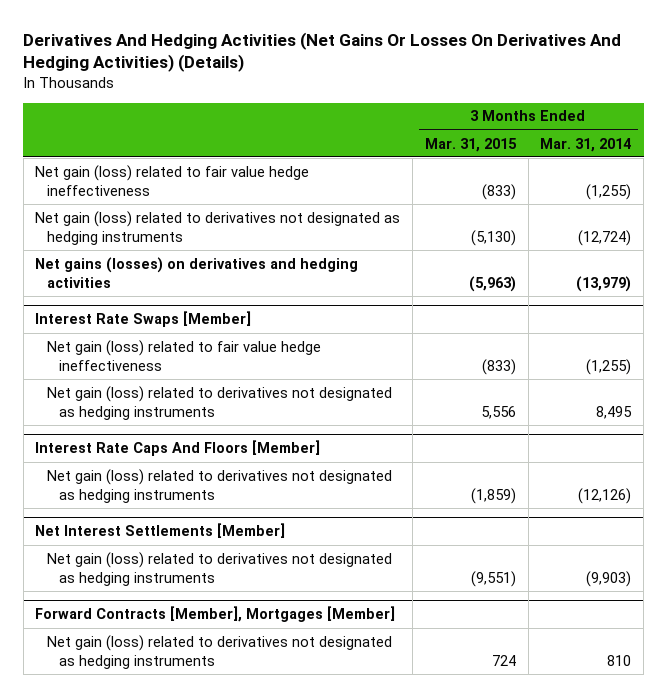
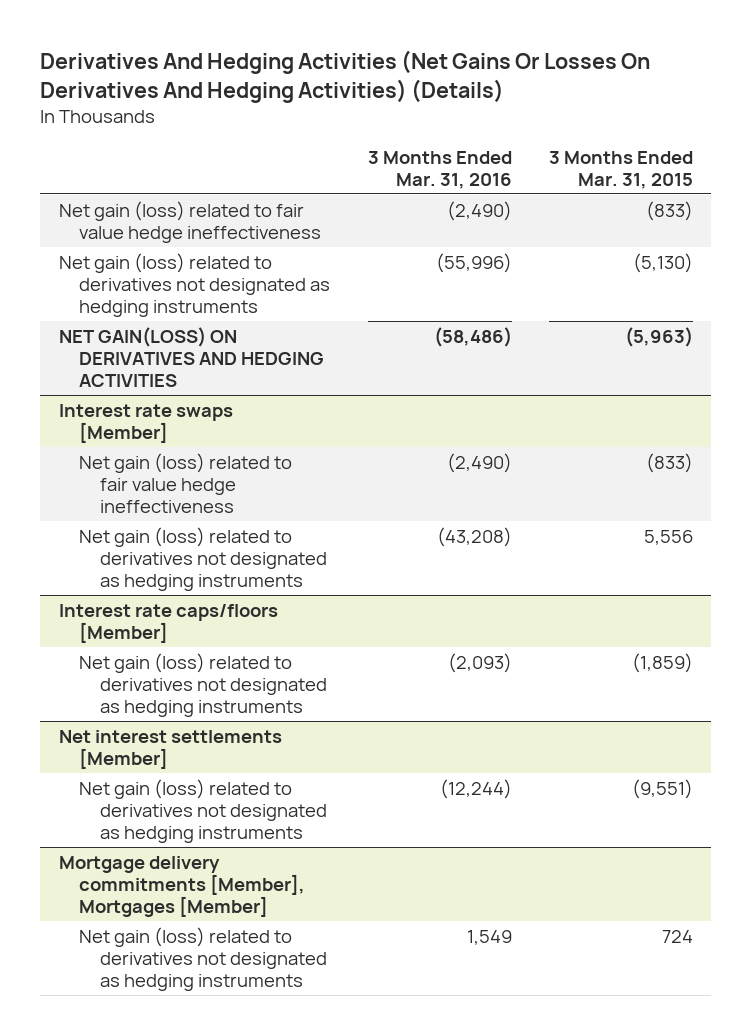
- | 3 Months Ended Mar. 31, 2015 | 3 Months Ended Mar. 31, 2014
+ | 3 Months Ended Mar. 31, 2016 | 3 Months Ended Mar. 31, 2015
- Net gains (losses) on derivatives and hedging activities | (5,963) | (13,979)
- Interest Rate Swaps [Member]
+ NET GAIN(LOSS) ON DERIVATIVES AND HEDGING ACTIVITIES | (58,486) | (5,963)
+ Interest rate swaps [Member]
- Interest Rate Caps And Floors [Member]
+ Interest rate caps/floors [Member]
- Net Interest Settlements [Member]
+ Net interest settlements [Member]
- Forward Contracts [Member], Mortgages [Member]
+ Mortgage delivery commitments [Member], Mortgages [Member]

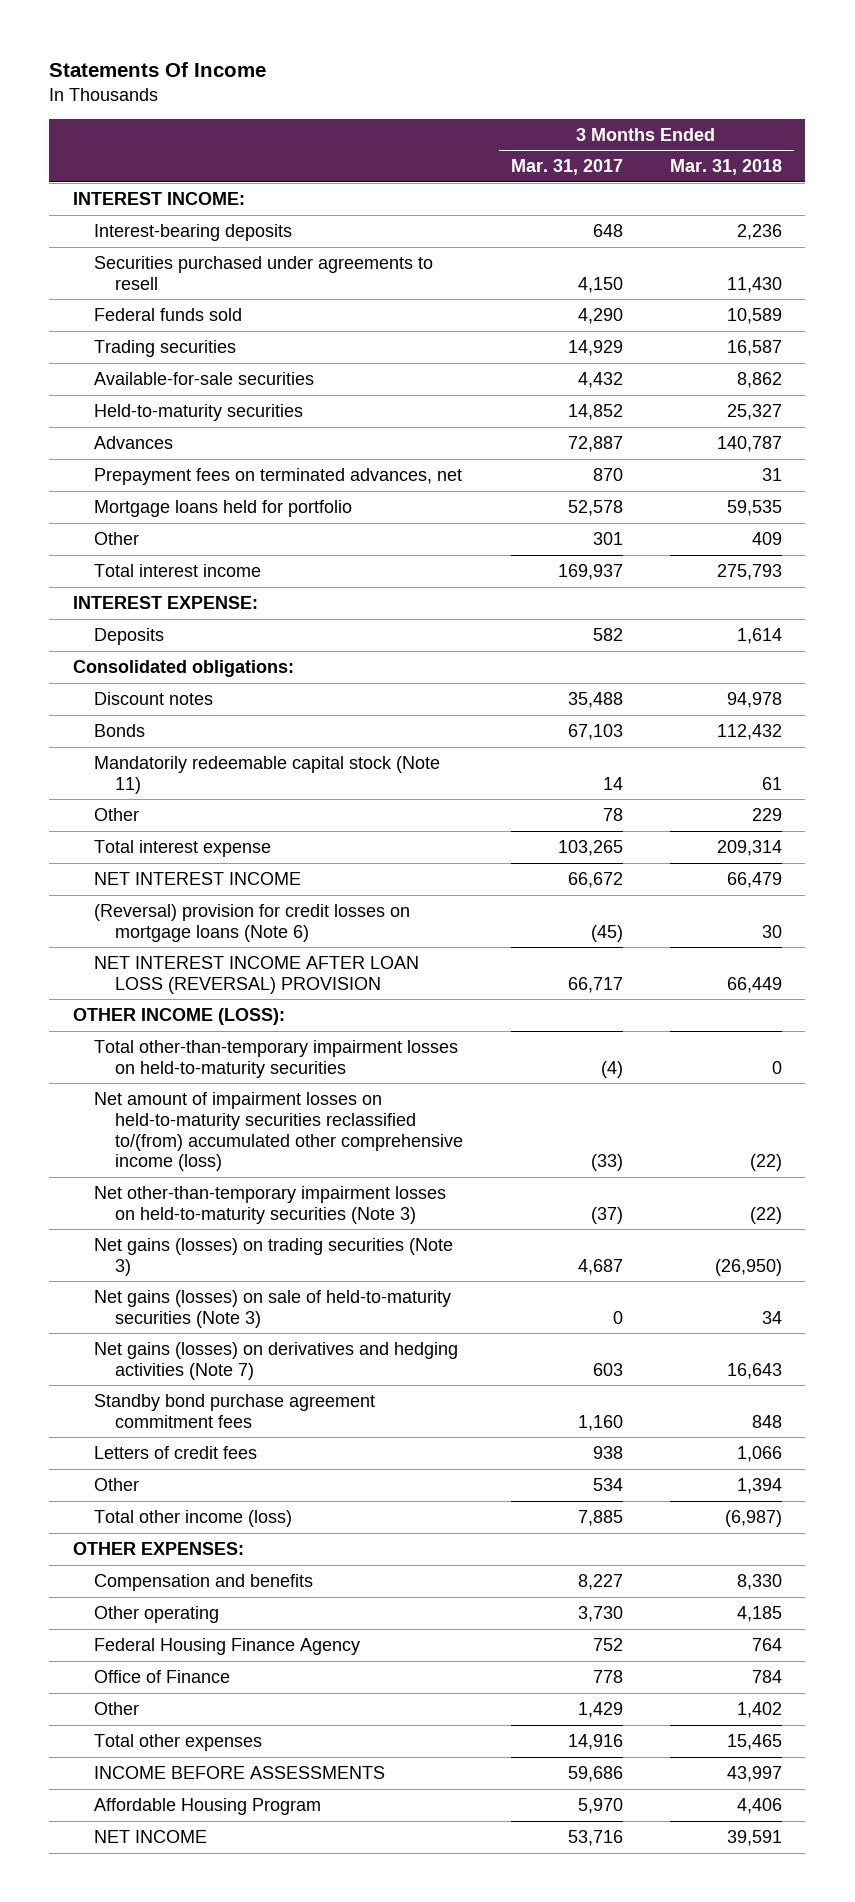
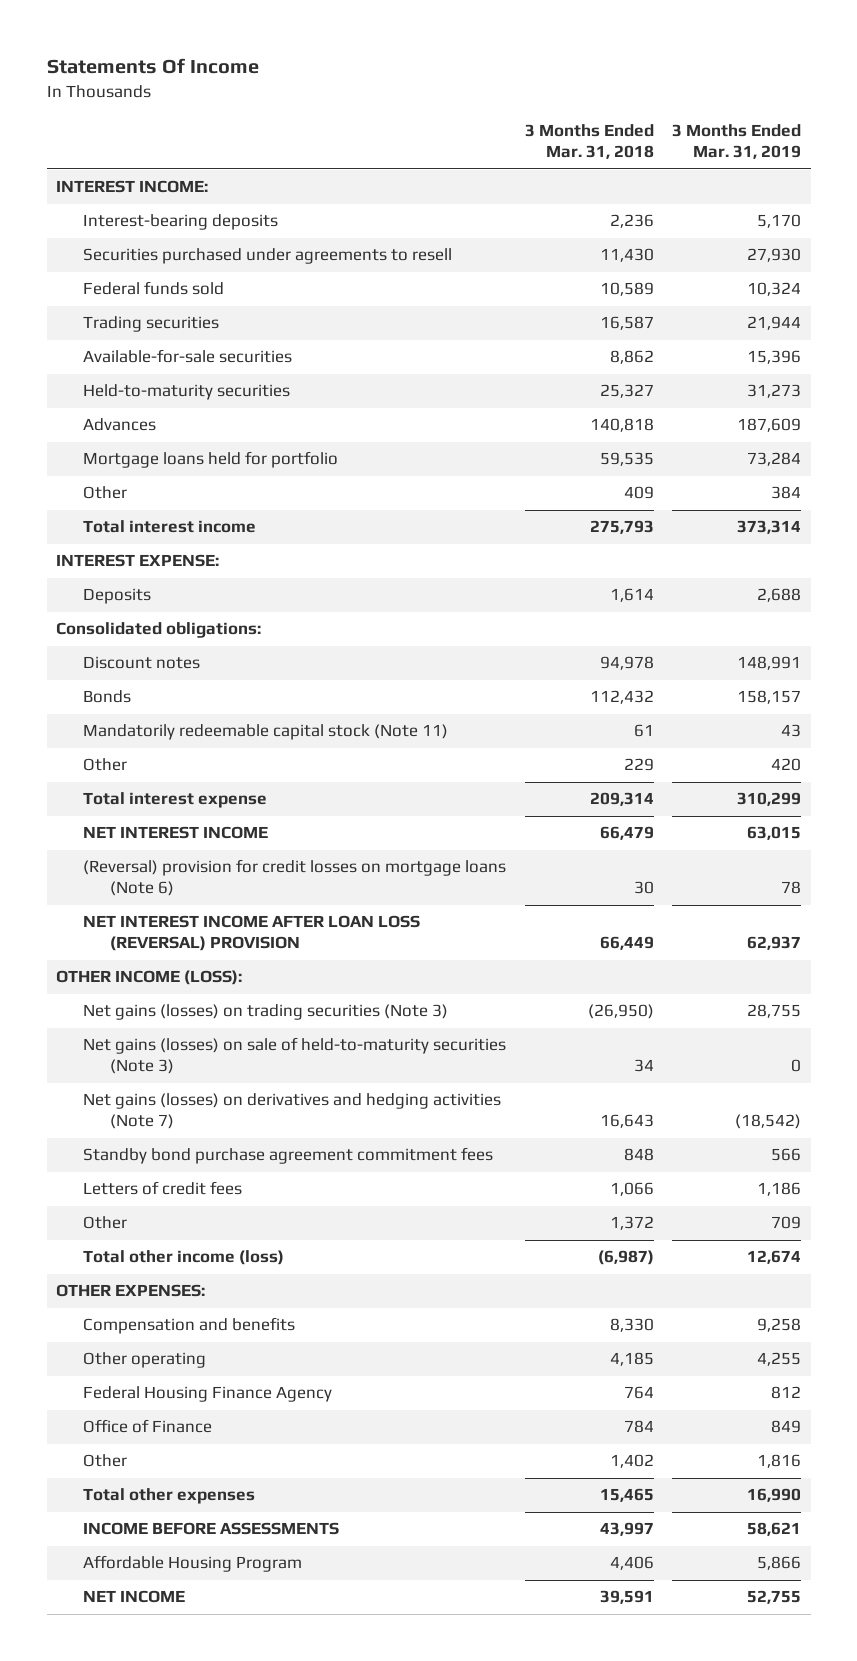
- | 3 Months Ended Mar. 31, 2017 | 3 Months Ended Mar. 31, 2018
+ | 3 Months Ended Mar. 31, 2018 | 3 Months Ended Mar. 31, 2019
- Advances | 72,887 | 140,787
- Prepayment fees on terminated advances, net | 870 | 31
+ Advances | 140,818 | 187,609
- Total other-than-temporary impairment losses on held-to-maturity securities | (4) | 0
- Net amount of impairment losses on held-to-maturity securities reclassified to/(from) accumulated other comprehensive income (loss) | (33) | (22)
- Net other-than-temporary impairment losses on held-to-maturity securities (Note 3) | (37) | (22)
- Other | 534 | 1,394
+ Other | 1,372 | 709

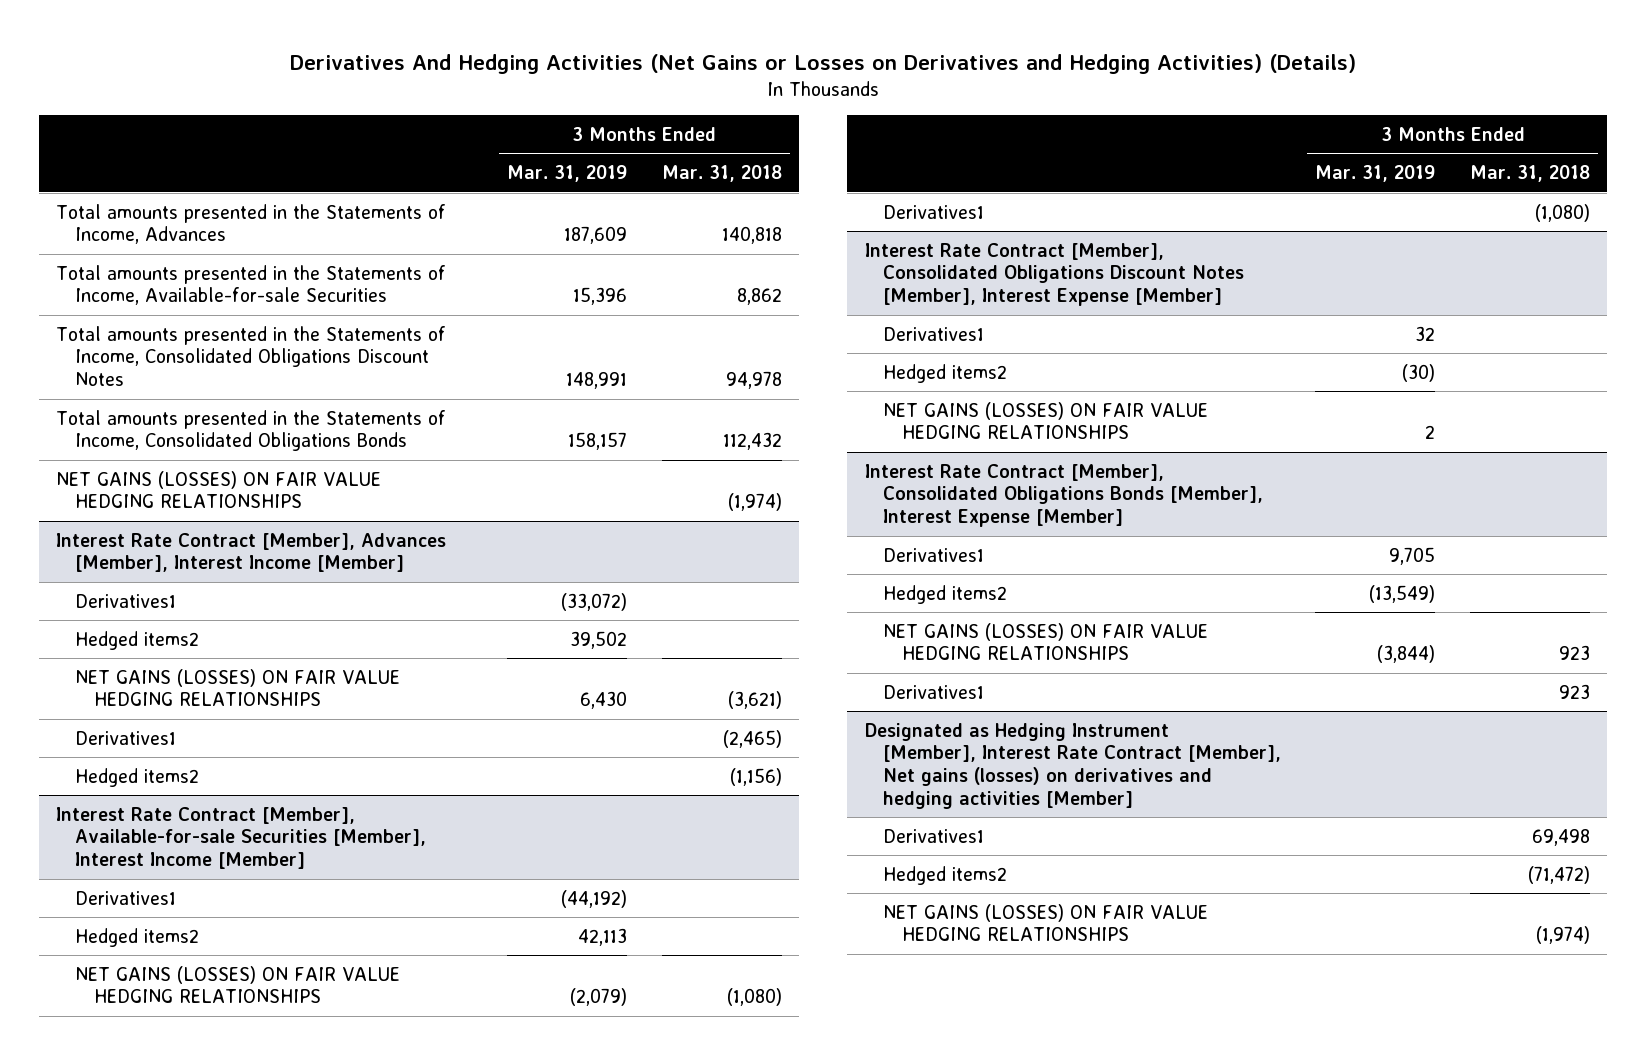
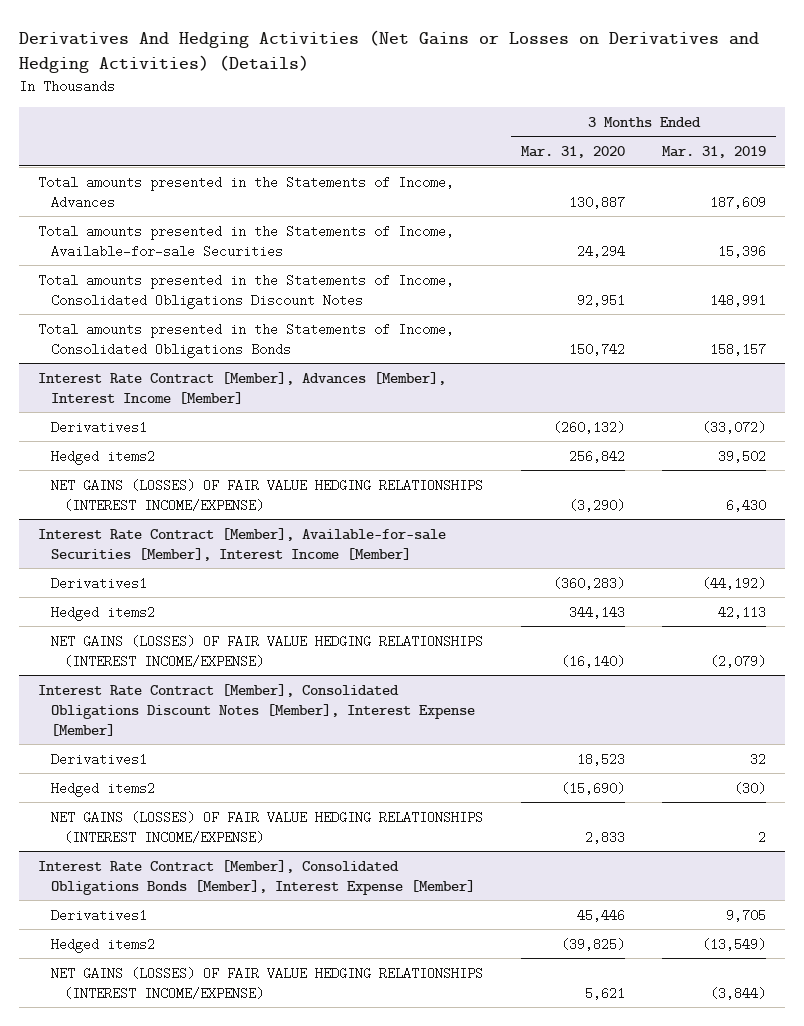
- | 3 Months Ended Mar. 31, 2019 | 3 Months Ended Mar. 31, 2018
+ | 3 Months Ended Mar. 31, 2020 | 3 Months Ended Mar. 31, 2019
- NET GAINS (LOSSES) ON FAIR VALUE HEDGING RELATIONSHIPS | | (1,974)
@ Interest Rate Contract [Member], Advances [Member], Interest Income [Member]
- NET GAINS (LOSSES) ON FAIR VALUE HEDGING RELATIONSHIPS | 6,430 | (3,621)
- Derivatives1 | | (2,465)
- Hedged items2 | | (1,156)
+ NET GAINS (LOSSES) OF FAIR VALUE HEDGING RELATIONSHIPS (INTEREST INCOME/EXPENSE) | (3,290) | 6,430
@ Interest Rate Contract [Member], Available-for-sale Securities [Member], Interest Income [Member]
- NET GAINS (LOSSES) ON FAIR VALUE HEDGING RELATIONSHIPS | (2,079) | (1,080)
- Derivatives1 | | (1,080)
+ NET GAINS (LOSSES) OF FAIR VALUE HEDGING RELATIONSHIPS (INTEREST INCOME/EXPENSE) | (16,140) | (2,079)
@ Interest Rate Contract [Member], Consolidated Obligations Discount Notes [Member], Interest Expense [Member]
- NET GAINS (LOSSES) ON FAIR VALUE HEDGING RELATIONSHIPS | 2 |
+ NET GAINS (LOSSES) OF FAIR VALUE HEDGING RELATIONSHIPS (INTEREST INCOME/EXPENSE) | 2,833 | 2
@ Interest Rate Contract [Member], Consolidated Obligations Bonds [Member], Interest Expense [Member]
- NET GAINS (LOSSES) ON FAIR VALUE HEDGING RELATIONSHIPS | (3,844) | 923
- Derivatives1 | | 923
- Designated as Hedging Instrument [Member], Interest Rate Contract [Member], Net gains (losses) on derivatives and hedging activities [Member]
- Derivatives1 | | 69,498
- Hedged items2 | | (71,472)
- NET GAINS (LOSSES) ON FAIR VALUE HEDGING RELATIONSHIPS | | (1,974)
@ Interest Rate Contract [Member], Consolidated Obligations Bonds [Member], Interest Expense [Member]
+ NET GAINS (LOSSES) OF FAIR VALUE HEDGING RELATIONSHIPS (INTEREST INCOME/EXPENSE) | 5,621 | (3,844)

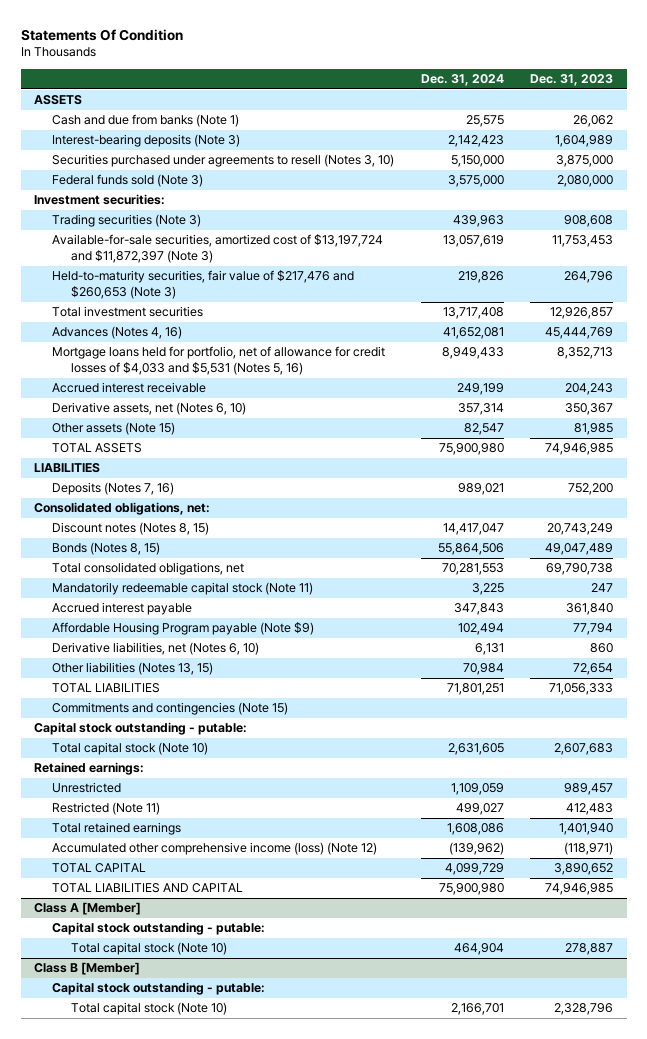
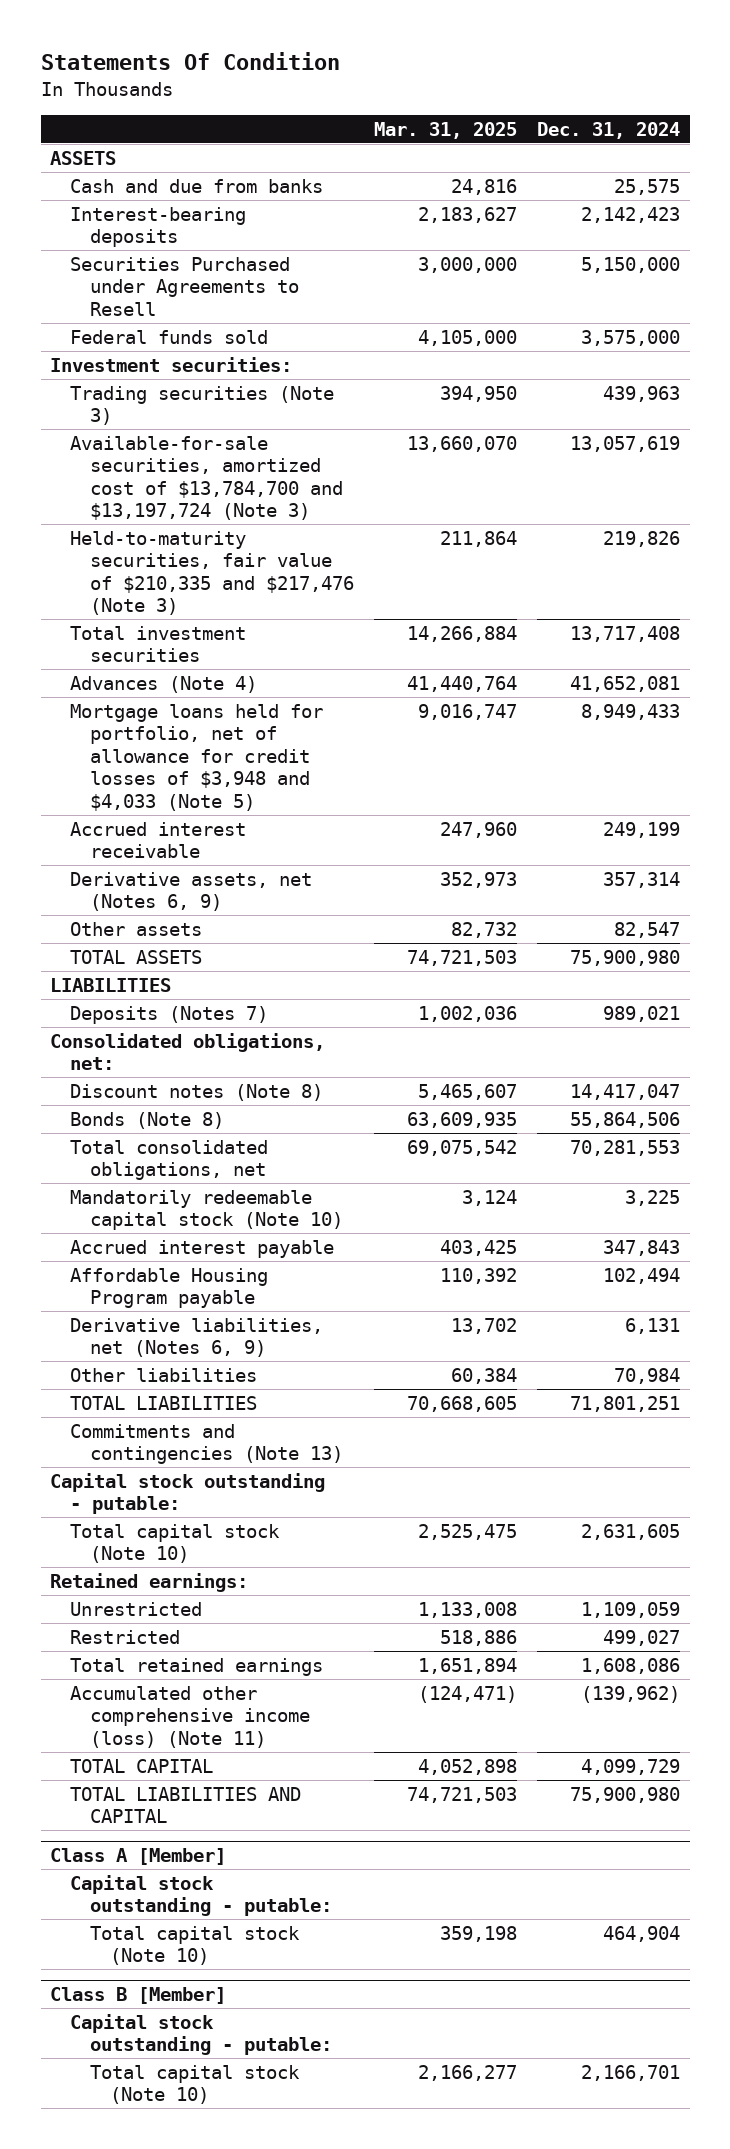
- | Dec. 31, 2024 | Dec. 31, 2023
+ | Mar. 31, 2025 | Dec. 31, 2024
- Cash and due from banks (Note 1) | 25,575 | 26,062
- Interest-bearing deposits (Note 3) | 2,142,423 | 1,604,989
- Securities purchased under agreements to resell (Notes 3, 10) | 5,150,000 | 3,875,000
- Federal funds sold (Note 3) | 3,575,000 | 2,080,000
+ Cash and due from banks | 24,816 | 25,575
+ Interest-bearing deposits | 2,183,627 | 2,142,423
+ Securities Purchased under Agreements to Resell | 3,000,000 | 5,150,000
+ Federal funds sold | 4,105,000 | 3,575,000
- Available-for-sale securities, amortized cost of $13,197,724 and $11,872,397 (Note 3) | 13,057,619 | 11,753,453
- Held-to-maturity securities, fair value of $217,476 and $260,653 (Note 3) | 219,826 | 264,796
+ Available-for-sale securities, amortized cost of $13,784,700 and $13,197,724 (Note 3) | 13,660,070 | 13,057,619
+ Held-to-maturity securities, fair value of $210,335 and $217,476 (Note 3) | 211,864 | 219,826
- Advances (Notes 4, 16) | 41,652,081 | 45,444,769
- Mortgage loans held for portfolio, net of allowance for credit losses of $4,033 and $5,531 (Notes 5, 16) | 8,949,433 | 8,352,713
+ Advances (Note 4) | 41,440,764 | 41,652,081
+ Mortgage loans held for portfolio, net of allowance for credit losses of $3,948 and $4,033 (Note 5) | 9,016,747 | 8,949,433
- Derivative assets, net (Notes 6, 10) | 357,314 | 350,367
- Other assets (Note 15) | 82,547 | 81,985
+ Derivative assets, net (Notes 6, 9) | 352,973 | 357,314
+ Other assets | 82,732 | 82,547
- Deposits (Notes 7, 16) | 989,021 | 752,200
+ Deposits (Notes 7) | 1,002,036 | 989,021
- Discount notes (Notes 8, 15) | 14,417,047 | 20,743,249
- Bonds (Notes 8, 15) | 55,864,506 | 49,047,489
+ Discount notes (Note 8) | 5,465,607 | 14,417,047
+ Bonds (Note 8) | 63,609,935 | 55,864,506
- Mandatorily redeemable capital stock (Note 11) | 3,225 | 247
+ Mandatorily redeemable capital stock (Note 10) | 3,124 | 3,225
- Affordable Housing Program payable (Note $9) | 102,494 | 77,794
- Derivative liabilities, net (Notes 6, 10) | 6,131 | 860
- Other liabilities (Notes 13, 15) | 70,984 | 72,654
+ Affordable Housing Program payable | 110,392 | 102,494
+ Derivative liabilities, net (Notes 6, 9) | 13,702 | 6,131
+ Other liabilities | 60,384 | 70,984
- Commitments and contingencies (Note 15)
+ Commitments and contingencies (Note 13)
- Restricted (Note 11) | 499,027 | 412,483
+ Restricted | 518,886 | 499,027
- Accumulated other comprehensive income (loss) (Note 12) | (139,962) | (118,971)
+ Accumulated other comprehensive income (loss) (Note 11) | (124,471) | (139,962)

